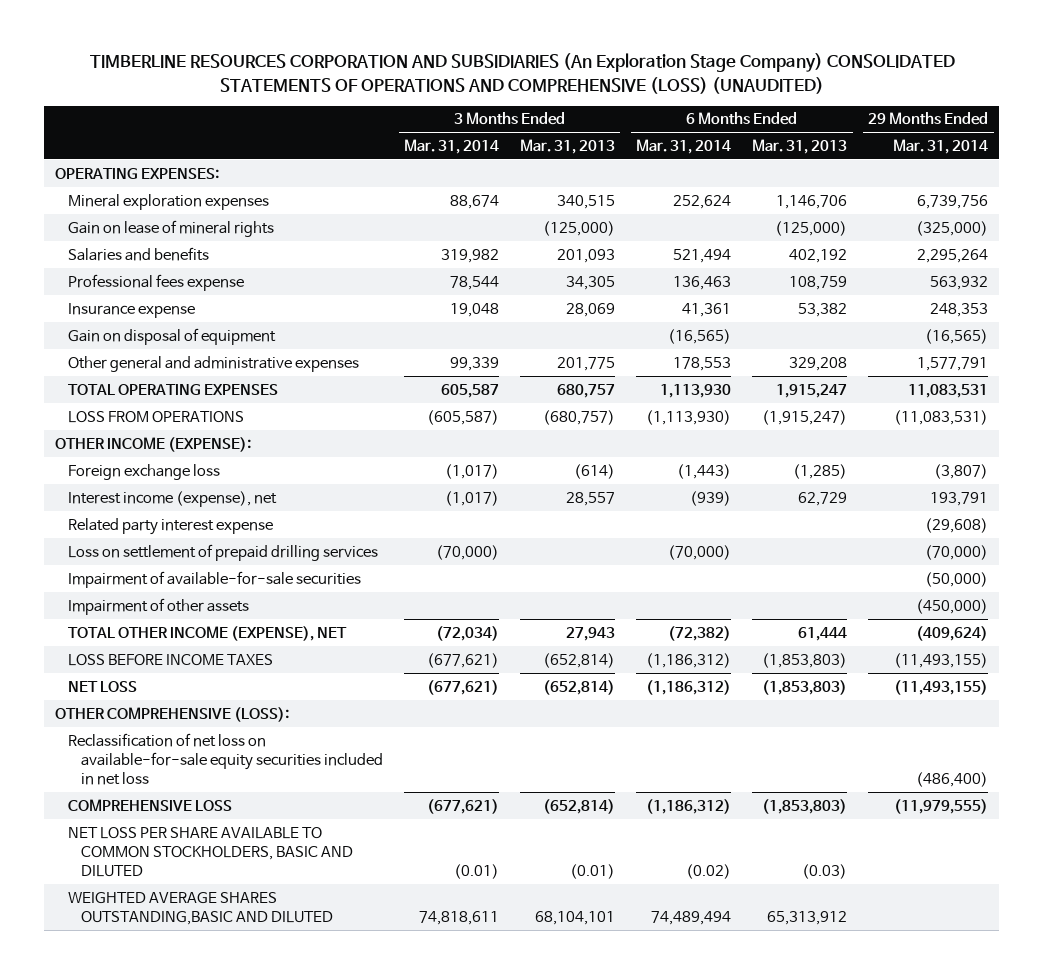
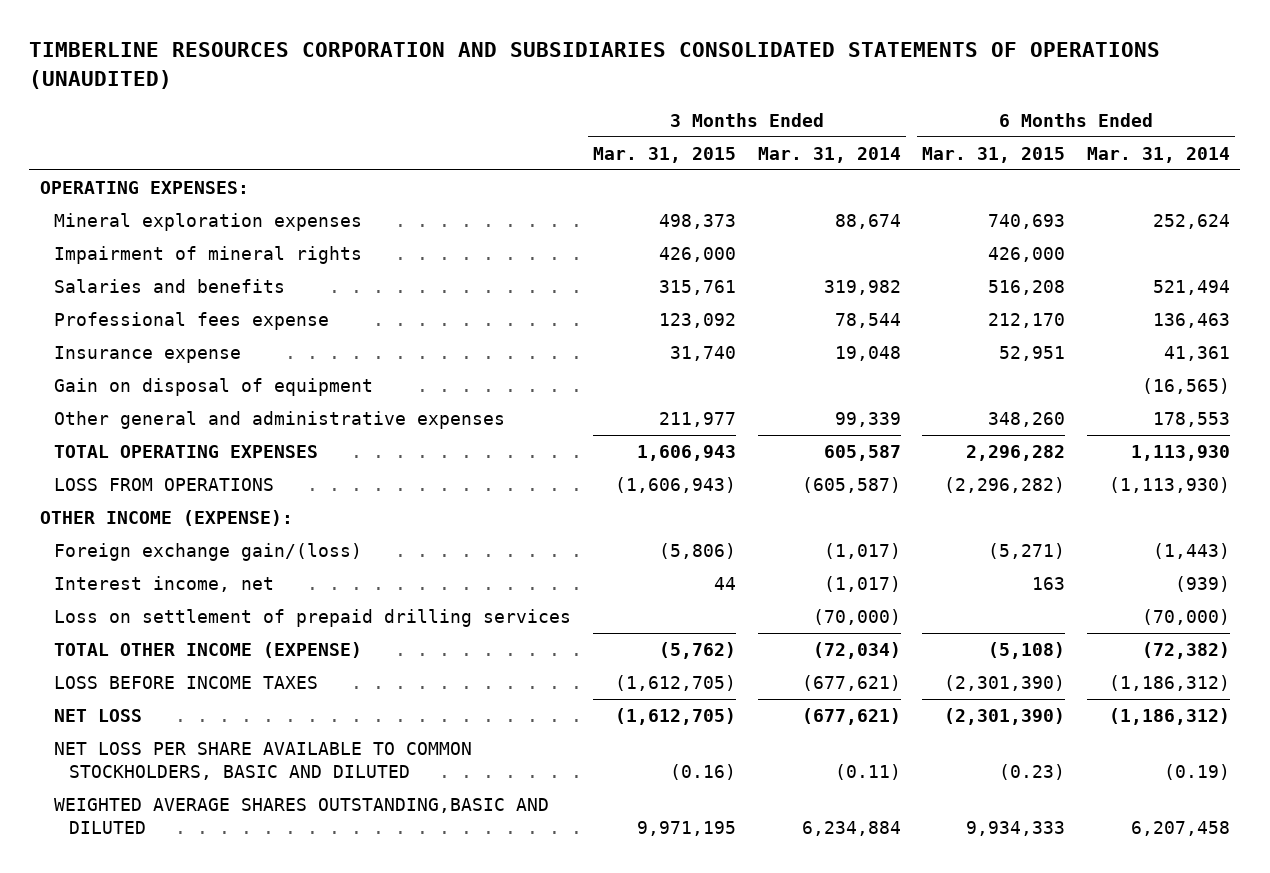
- TIMBERLINE RESOURCES CORPORATION AND SUBSIDIARIES (An Exploration Stage Company) CONSOLIDATED STATEMENTS OF OPERATIONS AND COMPREHENSIVE (LOSS) (UNAUDITED)
+ TIMBERLINE RESOURCES CORPORATION AND SUBSIDIARIES CONSOLIDATED STATEMENTS OF OPERATIONS (UNAUDITED)
- | 3 Months Ended Mar. 31, 2014 | 3 Months Ended Mar. 31, 2013 | 6 Months Ended Mar. 31, 2014 | 6 Months Ended Mar. 31, 2013 | 29 Months Ended Mar. 31, 2014
+ | 3 Months Ended Mar. 31, 2015 | 3 Months Ended Mar. 31, 2014 | 6 Months Ended Mar. 31, 2015 | 6 Months Ended Mar. 31, 2014
- Gain on lease of mineral rights | | (125,000) | | (125,000) | (325,000)
+ Impairment of mineral rights | 426,000 | | 426,000 |
- Foreign exchange loss | (1,017) | (614) | (1,443) | (1,285) | (3,807)
- Interest income (expense), net | (1,017) | 28,557 | (939) | 62,729 | 193,791
- Related party interest expense | | | | | (29,608)
+ Foreign exchange gain/(loss) | (5,806) | (1,017) | (5,271) | (1,443)
+ Interest income, net | 44 | (1,017) | 163 | (939)
- Impairment of available-for-sale securities | | | | | (50,000)
- Impairment of other assets | | | | | (450,000)
- TOTAL OTHER INCOME (EXPENSE), NET | (72,034) | 27,943 | (72,382) | 61,444 | (409,624)
+ TOTAL OTHER INCOME (EXPENSE) | (5,762) | (72,034) | (5,108) | (72,382)
- OTHER COMPREHENSIVE (LOSS):
- Reclassification of net loss on available-for-sale equity securities included in net loss | | | | | (486,400)
- COMPREHENSIVE LOSS | (677,621) | (652,814) | (1,186,312) | (1,853,803) | (11,979,555)
- NET LOSS PER SHARE AVAILABLE TO COMMON STOCKHOLDERS, BASIC AND DILUTED | (0.01) | (0.01) | (0.02) | (0.03) |
- WEIGHTED AVERAGE SHARES OUTSTANDING,BASIC AND DILUTED | 74,818,611 | 68,104,101 | 74,489,494 | 65,313,912 |
+ NET LOSS PER SHARE AVAILABLE TO COMMON STOCKHOLDERS, BASIC AND DILUTED | (0.16) | (0.11) | (0.23) | (0.19)
+ WEIGHTED AVERAGE SHARES OUTSTANDING,BASIC AND DILUTED | 9,971,195 | 6,234,884 | 9,934,333 | 6,207,458

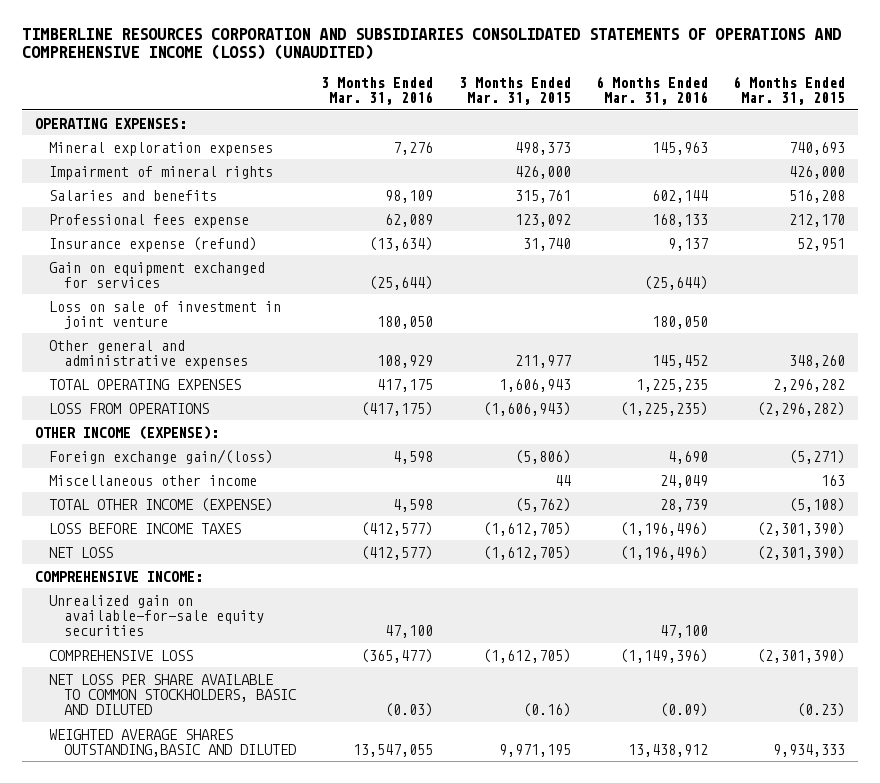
- TIMBERLINE RESOURCES CORPORATION AND SUBSIDIARIES CONSOLIDATED STATEMENTS OF OPERATIONS (UNAUDITED)
+ TIMBERLINE RESOURCES CORPORATION AND SUBSIDIARIES CONSOLIDATED STATEMENTS OF OPERATIONS AND COMPREHENSIVE INCOME (LOSS) (UNAUDITED)
- | 3 Months Ended Mar. 31, 2015 | 3 Months Ended Mar. 31, 2014 | 6 Months Ended Mar. 31, 2015 | 6 Months Ended Mar. 31, 2014
+ | 3 Months Ended Mar. 31, 2016 | 3 Months Ended Mar. 31, 2015 | 6 Months Ended Mar. 31, 2016 | 6 Months Ended Mar. 31, 2015
- Insurance expense | 31,740 | 19,048 | 52,951 | 41,361
- Gain on disposal of equipment | | | | (16,565)
+ Insurance expense (refund) | (13,634) | 31,740 | 9,137 | 52,951
+ Gain on equipment exchanged for services | (25,644) | | (25,644) |
+ Loss on sale of investment in joint venture | 180,050 | | 180,050 |
- Interest income, net | 44 | (1,017) | 163 | (939)
- Loss on settlement of prepaid drilling services | | (70,000) | | (70,000)
+ Miscellaneous other income | | 44 | 24,049 | 163
+ COMPREHENSIVE INCOME:
+ Unrealized gain on available-for-sale equity securities | 47,100 | | 47,100 |
+ COMPREHENSIVE LOSS | (365,477) | (1,612,705) | (1,149,396) | (2,301,390)

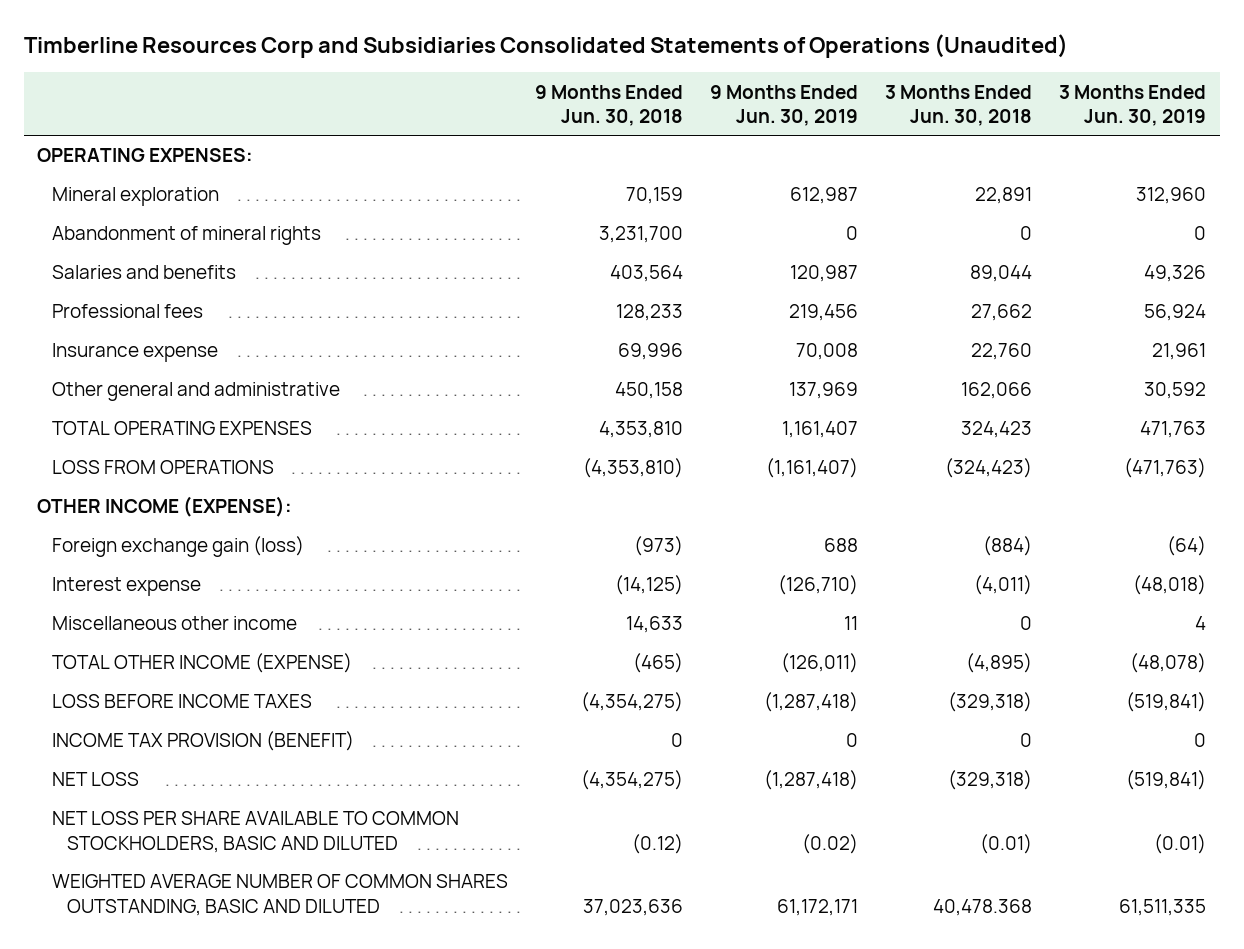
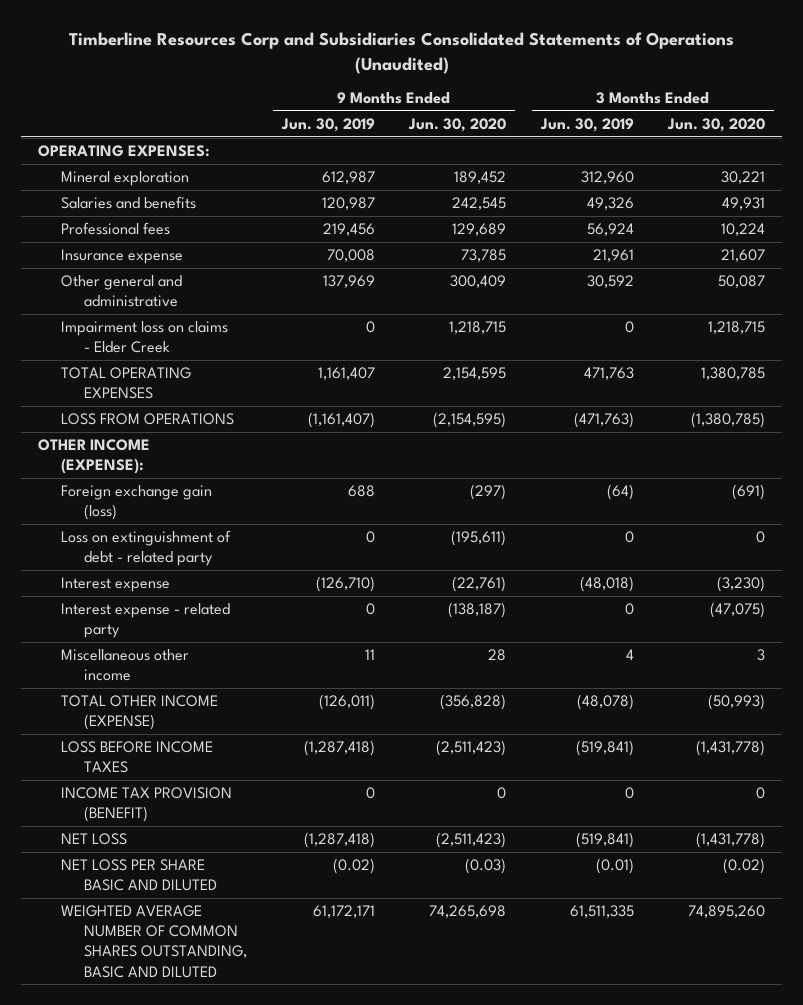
- | 9 Months Ended Jun. 30, 2018 | 9 Months Ended Jun. 30, 2019 | 3 Months Ended Jun. 30, 2018 | 3 Months Ended Jun. 30, 2019
+ | 9 Months Ended Jun. 30, 2019 | 9 Months Ended Jun. 30, 2020 | 3 Months Ended Jun. 30, 2019 | 3 Months Ended Jun. 30, 2020
- Abandonment of mineral rights | 3,231,700 | 0 | 0 | 0
+ Impairment loss on claims - Elder Creek | 0 | 1,218,715 | 0 | 1,218,715
+ Loss on extinguishment of debt - related party | 0 | (195,611) | 0 | 0
+ Interest expense - related party | 0 | (138,187) | 0 | (47,075)
- NET LOSS PER SHARE AVAILABLE TO COMMON STOCKHOLDERS, BASIC AND DILUTED | (0.12) | (0.02) | (0.01) | (0.01)
+ NET LOSS PER SHARE BASIC AND DILUTED | (0.02) | (0.03) | (0.01) | (0.02)

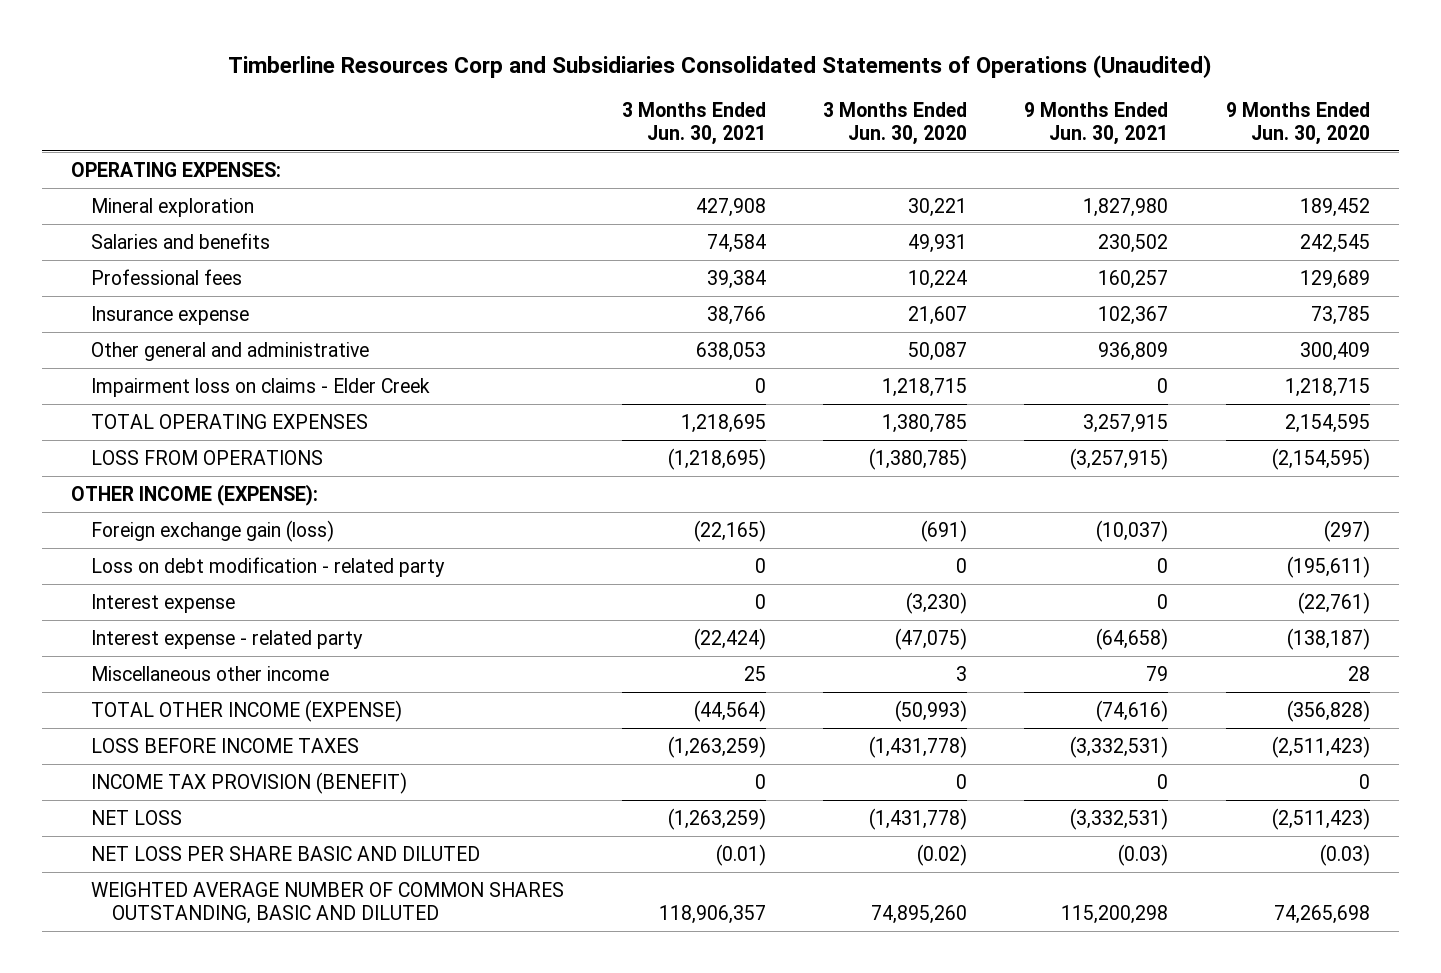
- | 9 Months Ended Jun. 30, 2019 | 9 Months Ended Jun. 30, 2020 | 3 Months Ended Jun. 30, 2019 | 3 Months Ended Jun. 30, 2020
+ | 3 Months Ended Jun. 30, 2021 | 3 Months Ended Jun. 30, 2020 | 9 Months Ended Jun. 30, 2021 | 9 Months Ended Jun. 30, 2020
- Loss on extinguishment of debt - related party | 0 | (195,611) | 0 | 0
+ Loss on debt modification - related party | 0 | 0 | 0 | (195,611)

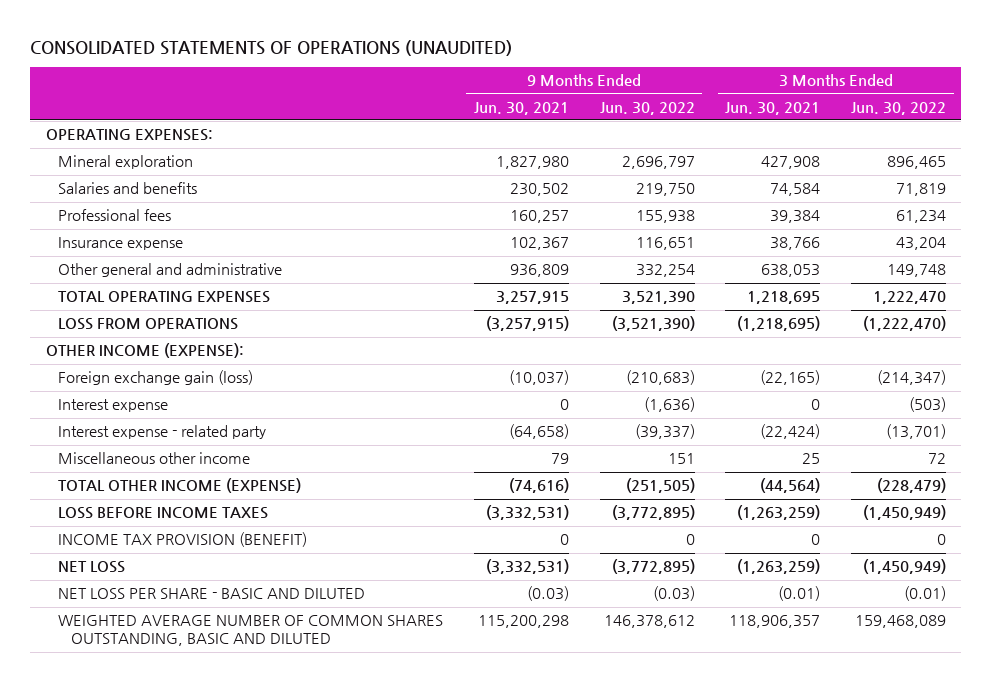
- Timberline Resources Corp and Subsidiaries Consolidated Statements of Operations (Unaudited)
+ CONSOLIDATED STATEMENTS OF OPERATIONS (UNAUDITED)
- | 3 Months Ended Jun. 30, 2021 | 3 Months Ended Jun. 30, 2020 | 9 Months Ended Jun. 30, 2021 | 9 Months Ended Jun. 30, 2020
+ | 9 Months Ended Jun. 30, 2021 | 9 Months Ended Jun. 30, 2022 | 3 Months Ended Jun. 30, 2021 | 3 Months Ended Jun. 30, 2022
- Impairment loss on claims - Elder Creek | 0 | 1,218,715 | 0 | 1,218,715
- Loss on debt modification - related party | 0 | 0 | 0 | (195,611)
- NET LOSS PER SHARE BASIC AND DILUTED | (0.01) | (0.02) | (0.03) | (0.03)
+ NET LOSS PER SHARE - BASIC AND DILUTED | (0.03) | (0.03) | (0.01) | (0.01)

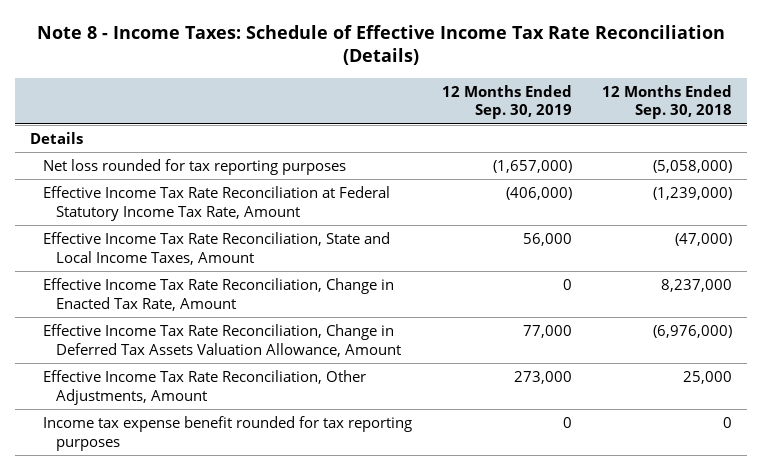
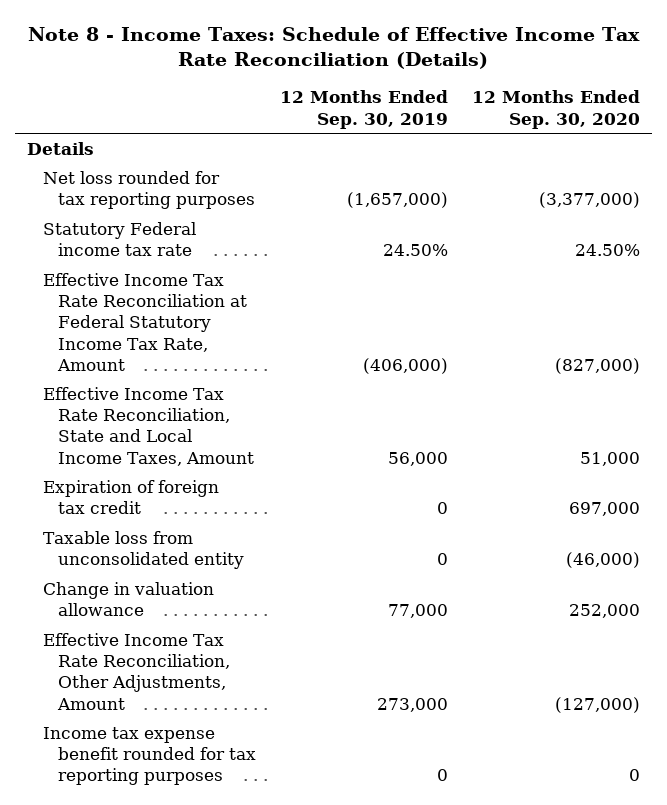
- | 12 Months Ended Sep. 30, 2019 | 12 Months Ended Sep. 30, 2018
+ | 12 Months Ended Sep. 30, 2019 | 12 Months Ended Sep. 30, 2020
+ Statutory Federal income tax rate | 24.50% | 24.50%
- Effective Income Tax Rate Reconciliation, Change in Enacted Tax Rate, Amount | 0 | 8,237,000
- Effective Income Tax Rate Reconciliation, Change in Deferred Tax Assets Valuation Allowance, Amount | 77,000 | (6,976,000)
+ Expiration of foreign tax credit | 0 | 697,000
+ Taxable loss from unconsolidated entity | 0 | (46,000)
+ Change in valuation allowance | 77,000 | 252,000

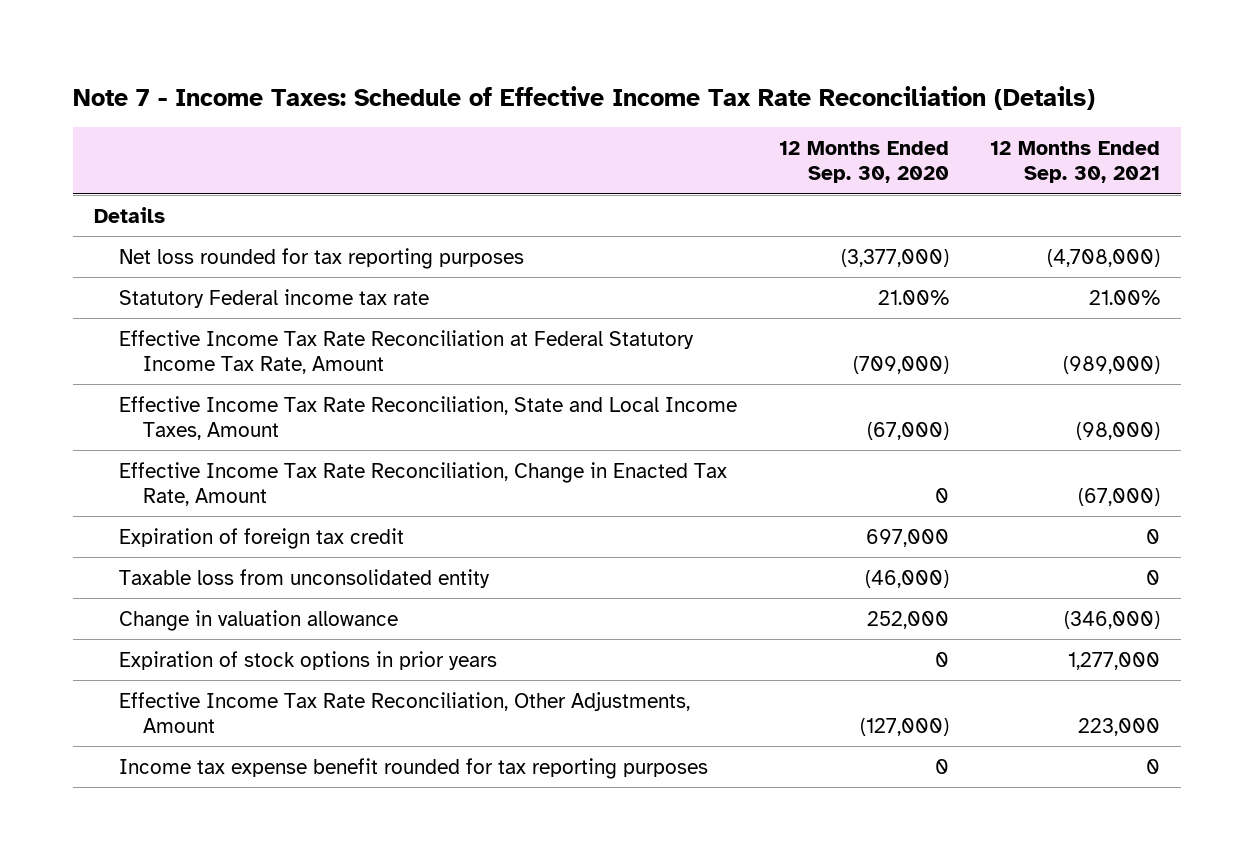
- Note 8 - Income Taxes: Schedule of Effective Income Tax Rate Reconciliation (Details)
+ Note 7 - Income Taxes: Schedule of Effective Income Tax Rate Reconciliation (Details)
- | 12 Months Ended Sep. 30, 2019 | 12 Months Ended Sep. 30, 2020
+ | 12 Months Ended Sep. 30, 2020 | 12 Months Ended Sep. 30, 2021
- Statutory Federal income tax rate | 24.50% | 24.50%
- Effective Income Tax Rate Reconciliation at Federal Statutory Income Tax Rate, Amount | (406,000) | (827,000)
- Effective Income Tax Rate Reconciliation, State and Local Income Taxes, Amount | 56,000 | 51,000
+ Statutory Federal income tax rate | 21.00% | 21.00%
+ Effective Income Tax Rate Reconciliation at Federal Statutory Income Tax Rate, Amount | (709,000) | (989,000)
+ Effective Income Tax Rate Reconciliation, State and Local Income Taxes, Amount | (67,000) | (98,000)
+ Effective Income Tax Rate Reconciliation, Change in Enacted Tax Rate, Amount | 0 | (67,000)
+ Expiration of stock options in prior years | 0 | 1,277,000

